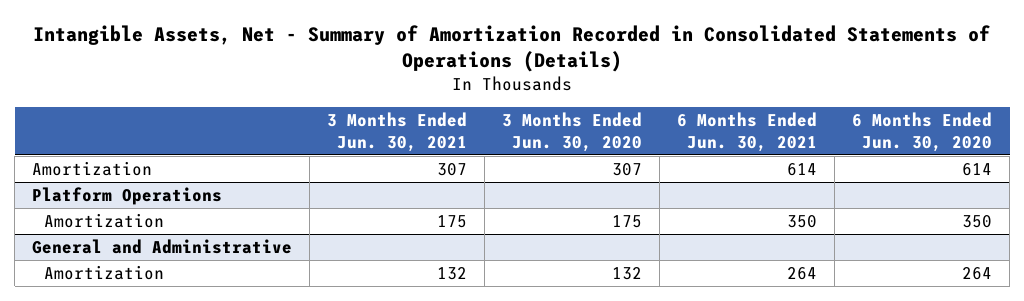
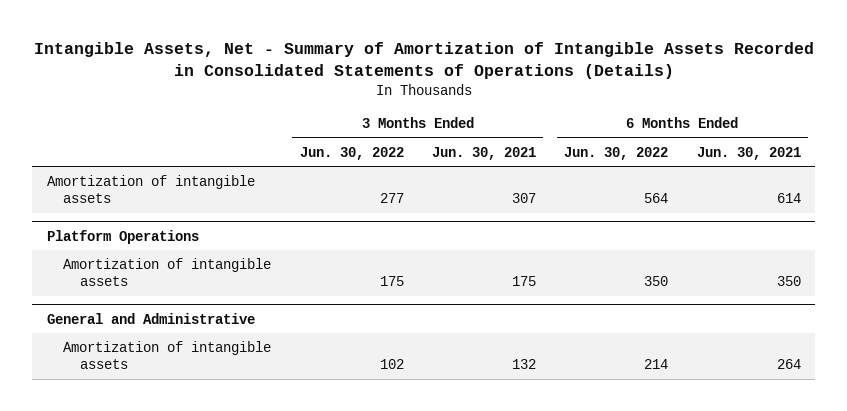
- Intangible Assets, Net - Summary of Amortization Recorded in Consolidated Statements of Operations (Details)
+ Intangible Assets, Net - Summary of Amortization of Intangible Assets Recorded in Consolidated Statements of Operations (Details)
- | 3 Months Ended Jun. 30, 2021 | 3 Months Ended Jun. 30, 2020 | 6 Months Ended Jun. 30, 2021 | 6 Months Ended Jun. 30, 2020
+ | 3 Months Ended Jun. 30, 2022 | 3 Months Ended Jun. 30, 2021 | 6 Months Ended Jun. 30, 2022 | 6 Months Ended Jun. 30, 2021
- Amortization | 307 | 307 | 614 | 614
+ Amortization of intangible assets | 277 | 307 | 564 | 614
@ Platform Operations
- Amortization | 175 | 175 | 350 | 350
+ Amortization of intangible assets | 175 | 175 | 350 | 350
@ General and Administrative
- Amortization | 132 | 132 | 264 | 264
+ Amortization of intangible assets | 102 | 132 | 214 | 264

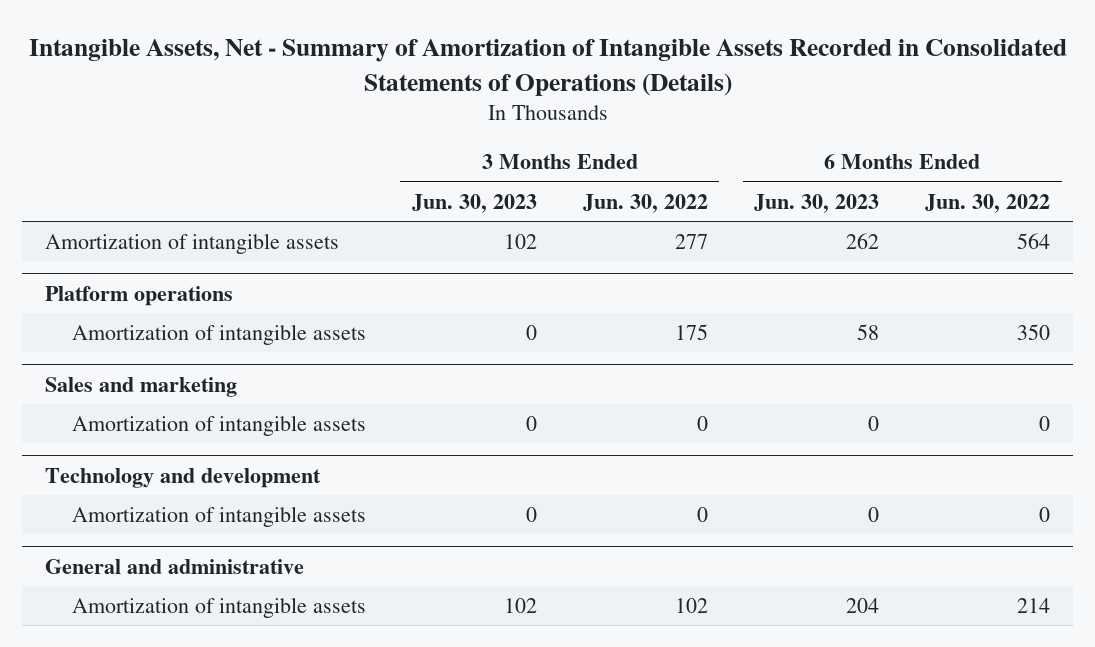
- | 3 Months Ended Jun. 30, 2022 | 3 Months Ended Jun. 30, 2021 | 6 Months Ended Jun. 30, 2022 | 6 Months Ended Jun. 30, 2021
+ | 3 Months Ended Jun. 30, 2023 | 3 Months Ended Jun. 30, 2022 | 6 Months Ended Jun. 30, 2023 | 6 Months Ended Jun. 30, 2022
- Platform Operations
+ Platform operations
- General and Administrative
+ Sales and marketing
+ Amortization of intangible assets | 0 | 0 | 0 | 0
+ Technology and development
+ Amortization of intangible assets | 0 | 0 | 0 | 0
+ General and administrative

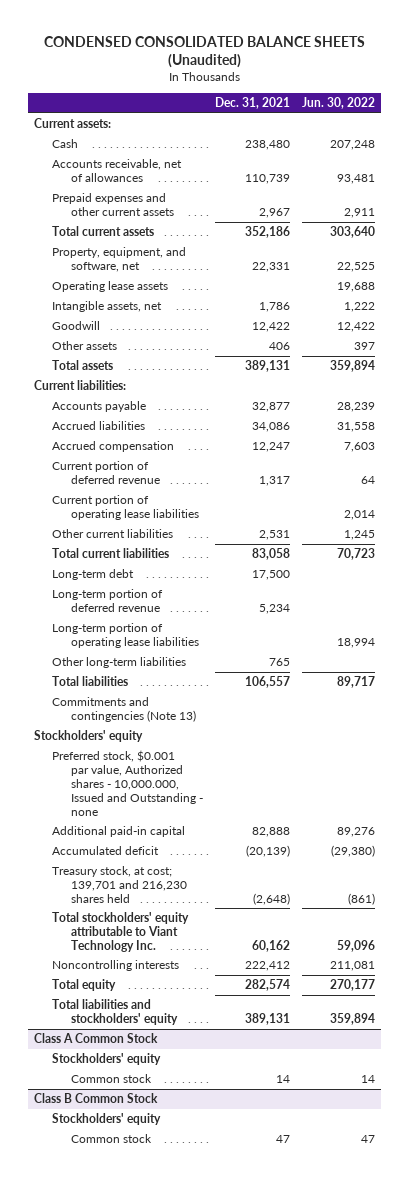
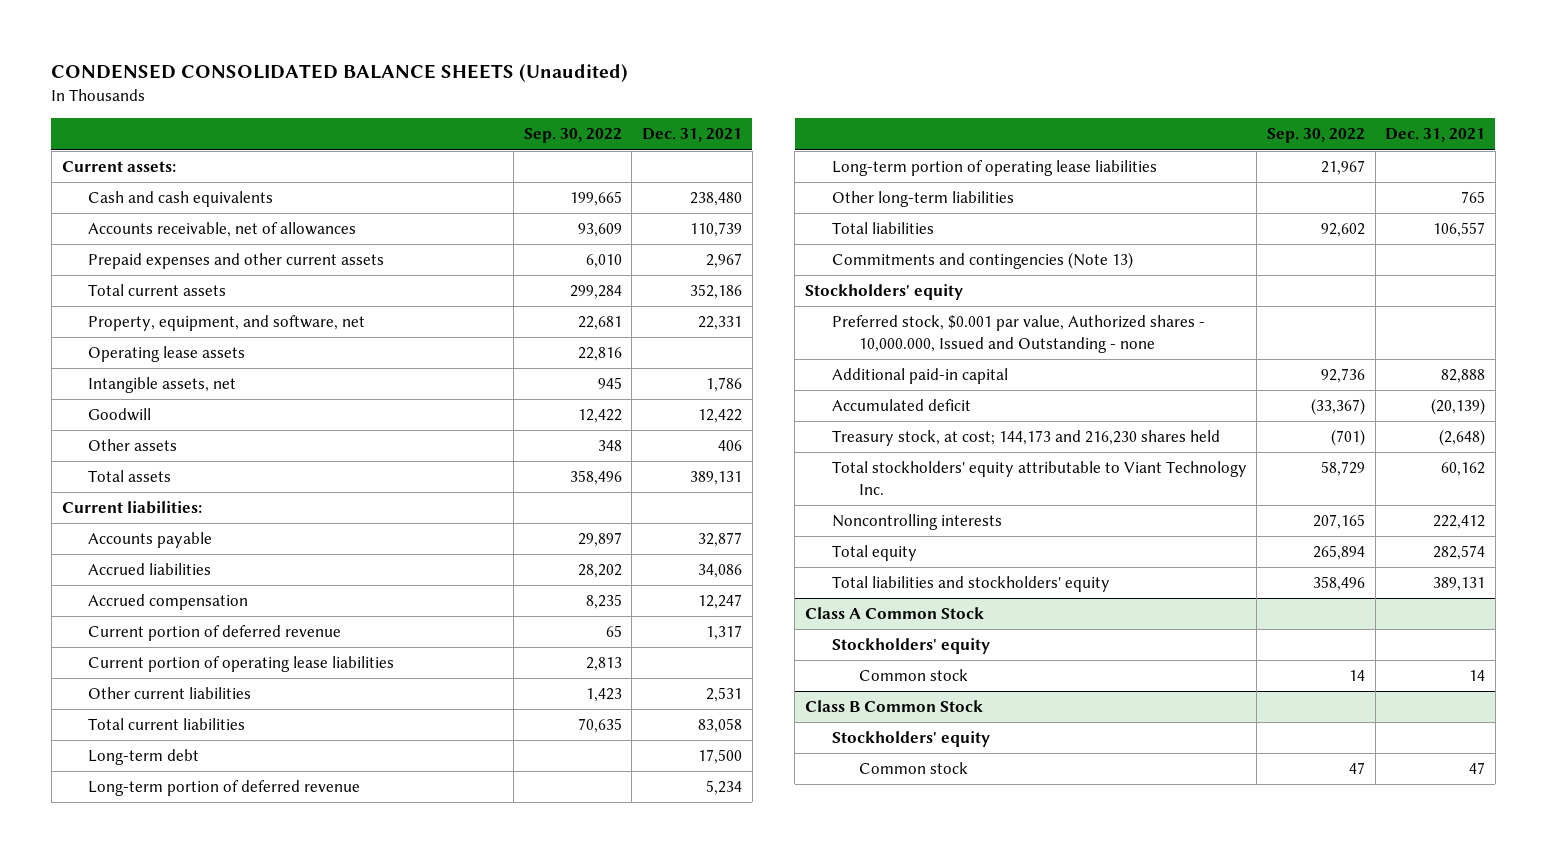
- | Dec. 31, 2021 | Jun. 30, 2022
+ | Sep. 30, 2022 | Dec. 31, 2021
- Cash | 238,480 | 207,248
+ Cash and cash equivalents | 199,665 | 238,480
- Treasury stock, at cost; 139,701 and 216,230 shares held | (2,648) | (861)
+ Treasury stock, at cost; 144,173 and 216,230 shares held | (701) | (2,648)

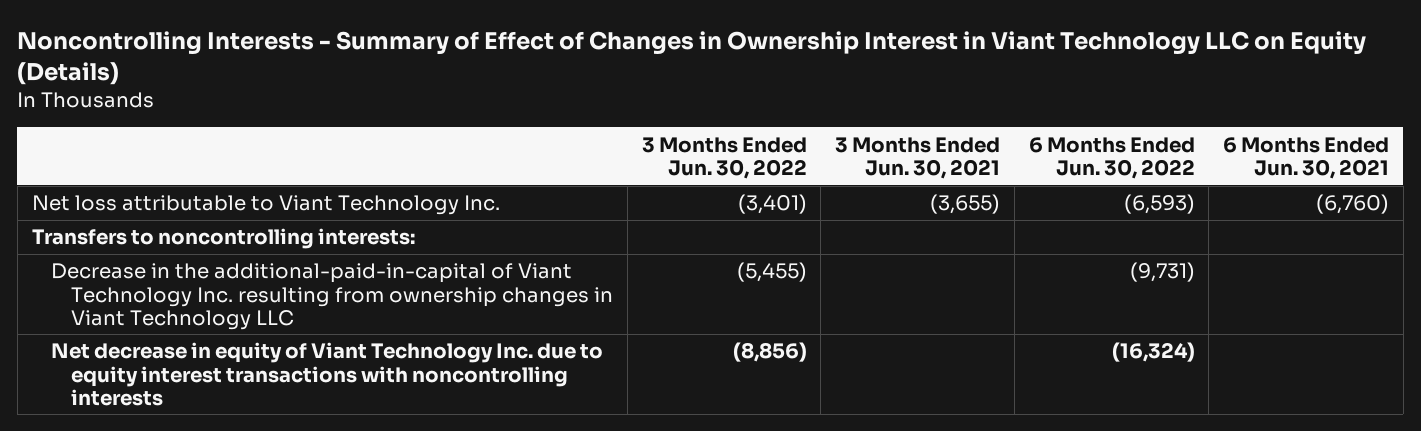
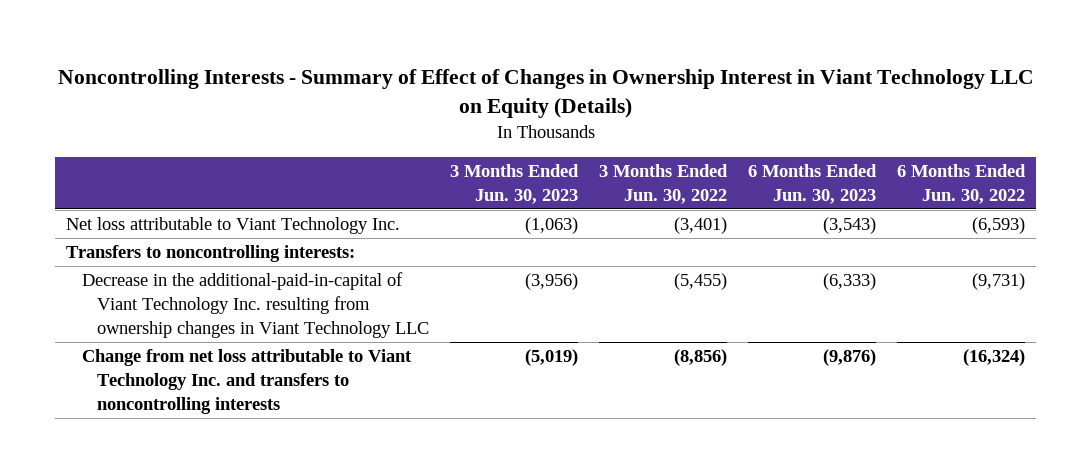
- | 3 Months Ended Jun. 30, 2022 | 3 Months Ended Jun. 30, 2021 | 6 Months Ended Jun. 30, 2022 | 6 Months Ended Jun. 30, 2021
+ | 3 Months Ended Jun. 30, 2023 | 3 Months Ended Jun. 30, 2022 | 6 Months Ended Jun. 30, 2023 | 6 Months Ended Jun. 30, 2022
- Net decrease in equity of Viant Technology Inc. due to equity interest transactions with noncontrolling interests | (8,856) | | (16,324) |
+ Change from net loss attributable to Viant Technology Inc. and transfers to noncontrolling interests | (5,019) | (8,856) | (9,876) | (16,324)

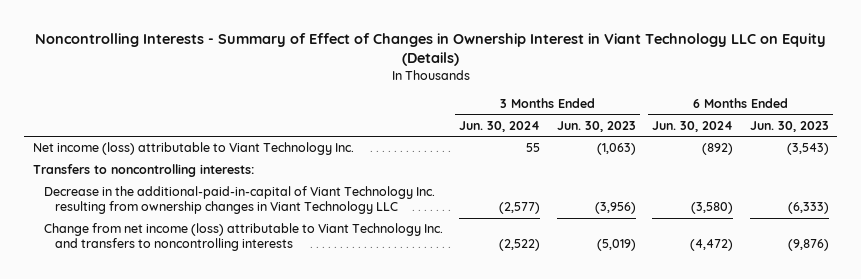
- | 3 Months Ended Jun. 30, 2023 | 3 Months Ended Jun. 30, 2022 | 6 Months Ended Jun. 30, 2023 | 6 Months Ended Jun. 30, 2022
+ | 3 Months Ended Jun. 30, 2024 | 3 Months Ended Jun. 30, 2023 | 6 Months Ended Jun. 30, 2024 | 6 Months Ended Jun. 30, 2023
- Net loss attributable to Viant Technology Inc. | (1,063) | (3,401) | (3,543) | (6,593)
+ Net income (loss) attributable to Viant Technology Inc. | 55 | (1,063) | (892) | (3,543)
- Change from net loss attributable to Viant Technology Inc. and transfers to noncontrolling interests | (5,019) | (8,856) | (9,876) | (16,324)
+ Change from net income (loss) attributable to Viant Technology Inc. and transfers to noncontrolling interests | (2,522) | (5,019) | (4,472) | (9,876)

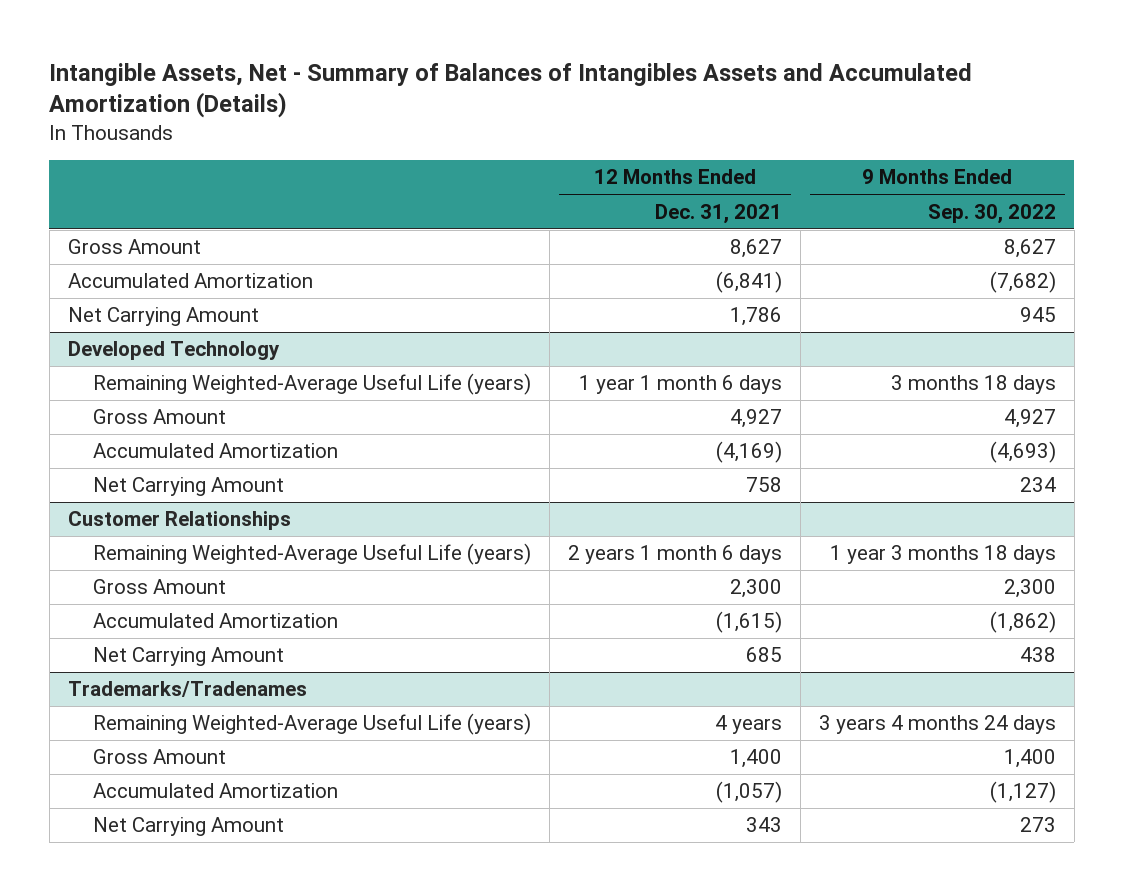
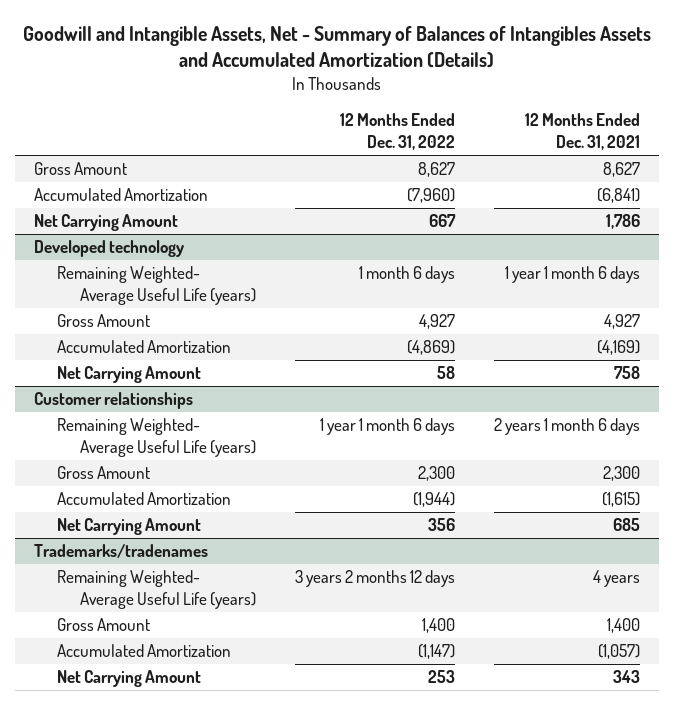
- Intangible Assets, Net - Summary of Balances of Intangibles Assets and Accumulated Amortization (Details)
+ Goodwill and Intangible Assets, Net - Summary of Balances of Intangibles Assets and Accumulated Amortization (Details)
- | 12 Months Ended Dec. 31, 2021 | 9 Months Ended Sep. 30, 2022
+ | 12 Months Ended Dec. 31, 2022 | 12 Months Ended Dec. 31, 2021
- Developed Technology
- Remaining Weighted-Average Useful Life (years) | 1 year 1 month 6 days | 3 months 18 days
+ Developed technology
+ Remaining Weighted- Average Useful Life (years) | 1 month 6 days | 1 year 1 month 6 days
- Customer Relationships
- Remaining Weighted-Average Useful Life (years) | 2 years 1 month 6 days | 1 year 3 months 18 days
+ Customer relationships
+ Remaining Weighted- Average Useful Life (years) | 1 year 1 month 6 days | 2 years 1 month 6 days
- Trademarks/Tradenames
- Remaining Weighted-Average Useful Life (years) | 4 years | 3 years 4 months 24 days
+ Trademarks/tradenames
+ Remaining Weighted- Average Useful Life (years) | 3 years 2 months 12 days | 4 years

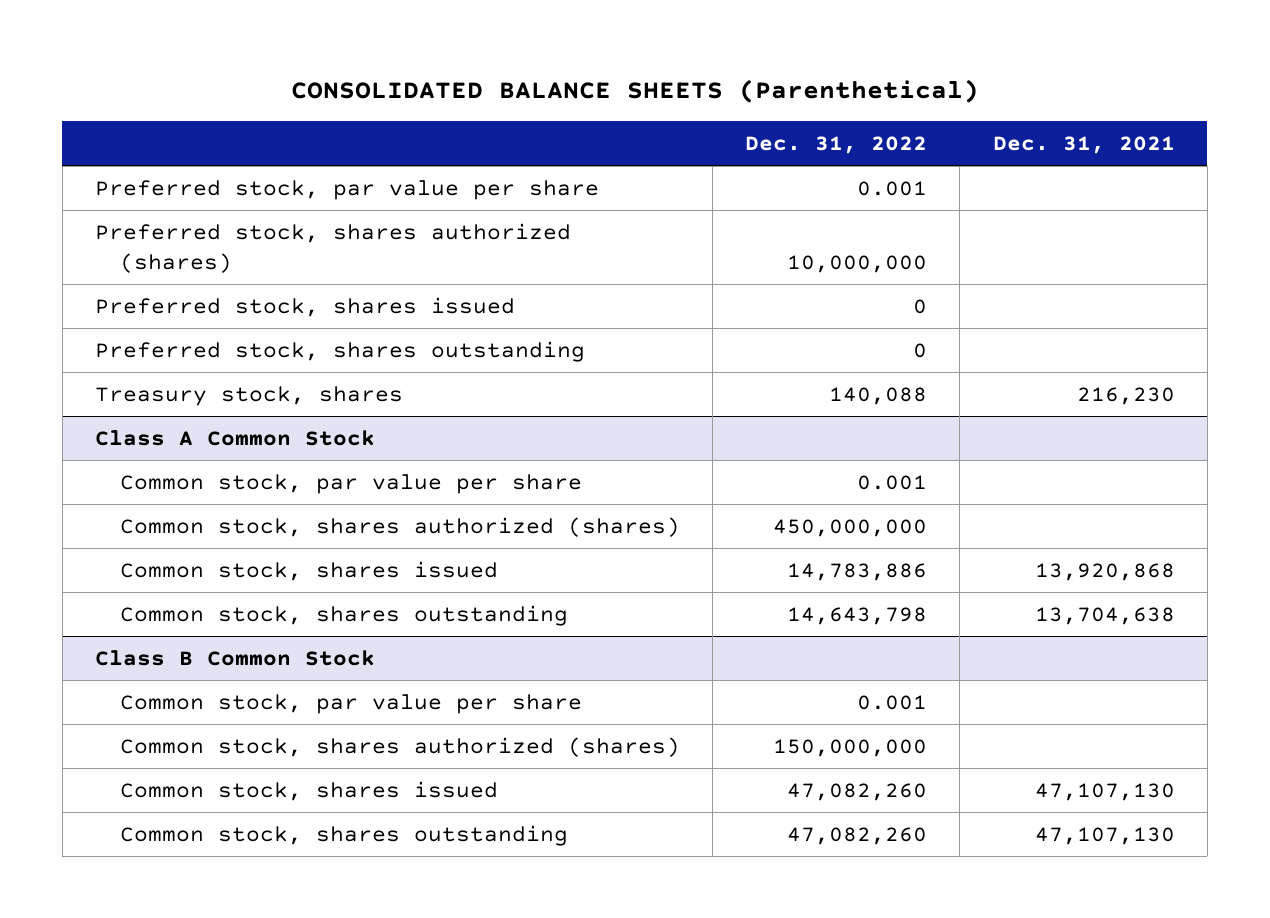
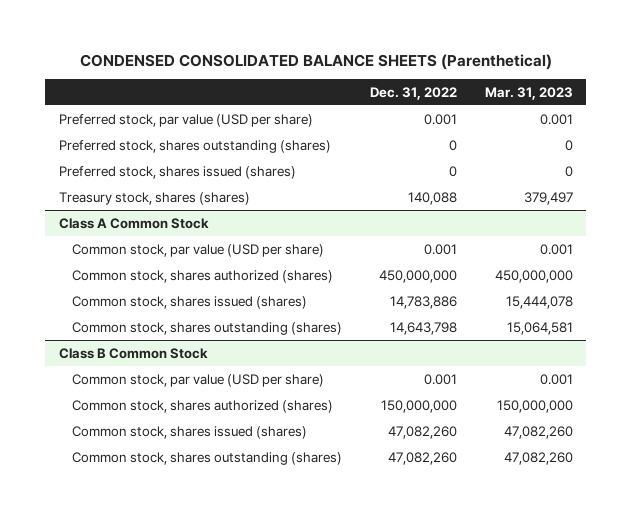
- CONSOLIDATED BALANCE SHEETS (Parenthetical)
+ CONDENSED CONSOLIDATED BALANCE SHEETS (Parenthetical)
- | Dec. 31, 2022 | Dec. 31, 2021
+ | Dec. 31, 2022 | Mar. 31, 2023
- Preferred stock, par value per share | 0.001 |
- Preferred stock, shares authorized (shares) | 10,000,000 |
- Preferred stock, shares issued | 0 |
- Preferred stock, shares outstanding | 0 |
- Treasury stock, shares | 140,088 | 216,230
+ Preferred stock, par value (USD per share) | 0.001 | 0.001
+ Preferred stock, shares outstanding (shares) | 0 | 0
+ Preferred stock, shares issued (shares) | 0 | 0
+ Treasury stock, shares (shares) | 140,088 | 379,497
@ Class A Common Stock
- Common stock, par value per share | 0.001 |
+ Common stock, par value (USD per share) | 0.001 | 0.001
- Common stock, shares issued | 14,783,886 | 13,920,868
- Common stock, shares outstanding | 14,643,798 | 13,704,638
+ Common stock, shares issued (shares) | 14,783,886 | 15,444,078
+ Common stock, shares outstanding (shares) | 14,643,798 | 15,064,581
@ Class B Common Stock
- Common stock, par value per share | 0.001 |
+ Common stock, par value (USD per share) | 0.001 | 0.001
- Common stock, shares issued | 47,082,260 | 47,107,130
- Common stock, shares outstanding | 47,082,260 | 47,107,130
+ Common stock, shares issued (shares) | 47,082,260 | 47,082,260
+ Common stock, shares outstanding (shares) | 47,082,260 | 47,082,260

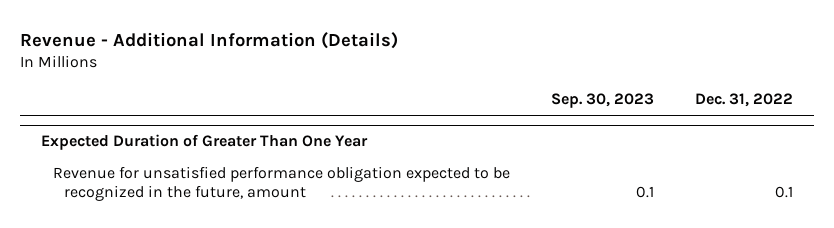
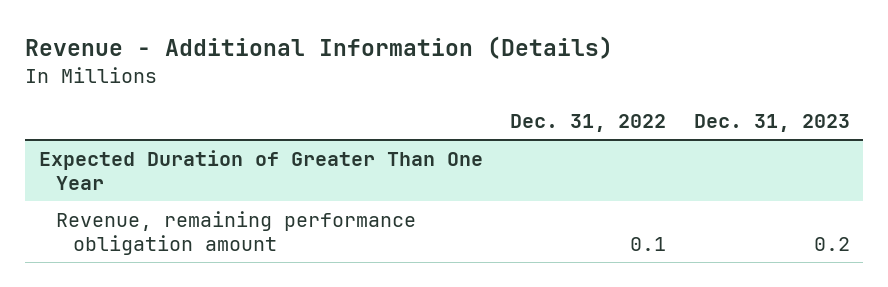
- | Sep. 30, 2023 | Dec. 31, 2022
+ | Dec. 31, 2022 | Dec. 31, 2023
@ Expected Duration of Greater Than One Year
- Revenue for unsatisfied performance obligation expected to be recognized in the future, amount | 0.1 | 0.1
+ Revenue, remaining performance obligation amount | 0.1 | 0.2

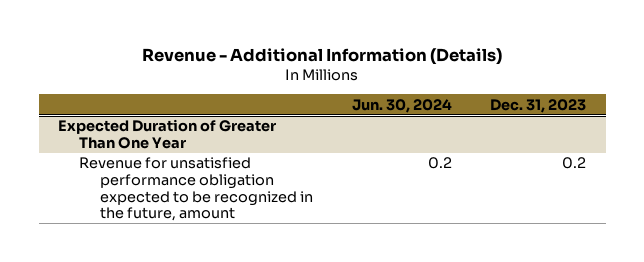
- | Dec. 31, 2022 | Dec. 31, 2023
+ | Jun. 30, 2024 | Dec. 31, 2023
@ Expected Duration of Greater Than One Year
- Revenue, remaining performance obligation amount | 0.1 | 0.2
+ Revenue for unsatisfied performance obligation expected to be recognized in the future, amount | 0.2 | 0.2

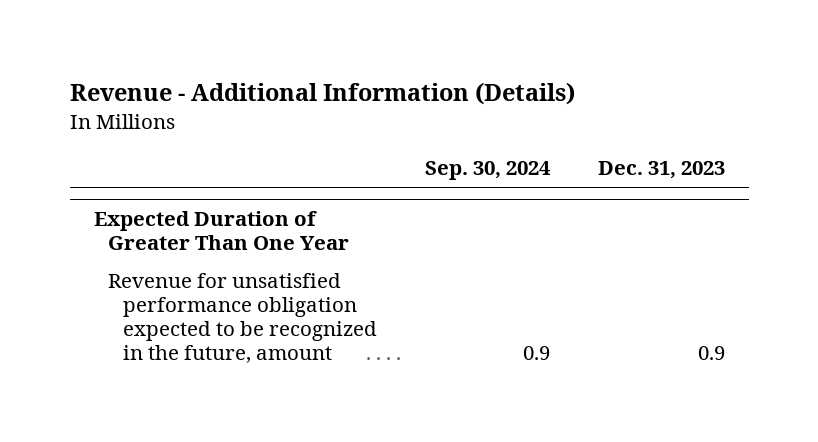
- | Jun. 30, 2024 | Dec. 31, 2023
+ | Sep. 30, 2024 | Dec. 31, 2023
@ Expected Duration of Greater Than One Year
- Revenue for unsatisfied performance obligation expected to be recognized in the future, amount | 0.2 | 0.2
+ Revenue for unsatisfied performance obligation expected to be recognized in the future, amount | 0.9 | 0.9

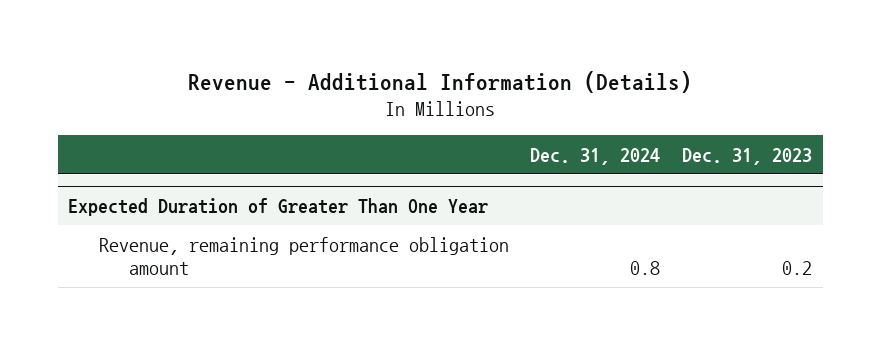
- | Sep. 30, 2024 | Dec. 31, 2023
+ | Dec. 31, 2024 | Dec. 31, 2023
@ Expected Duration of Greater Than One Year
- Revenue for unsatisfied performance obligation expected to be recognized in the future, amount | 0.9 | 0.9
+ Revenue, remaining performance obligation amount | 0.8 | 0.2

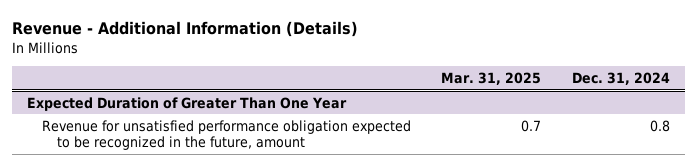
- | Dec. 31, 2024 | Dec. 31, 2023
+ | Mar. 31, 2025 | Dec. 31, 2024
@ Expected Duration of Greater Than One Year
- Revenue, remaining performance obligation amount | 0.8 | 0.2
+ Revenue for unsatisfied performance obligation expected to be recognized in the future, amount | 0.7 | 0.8

